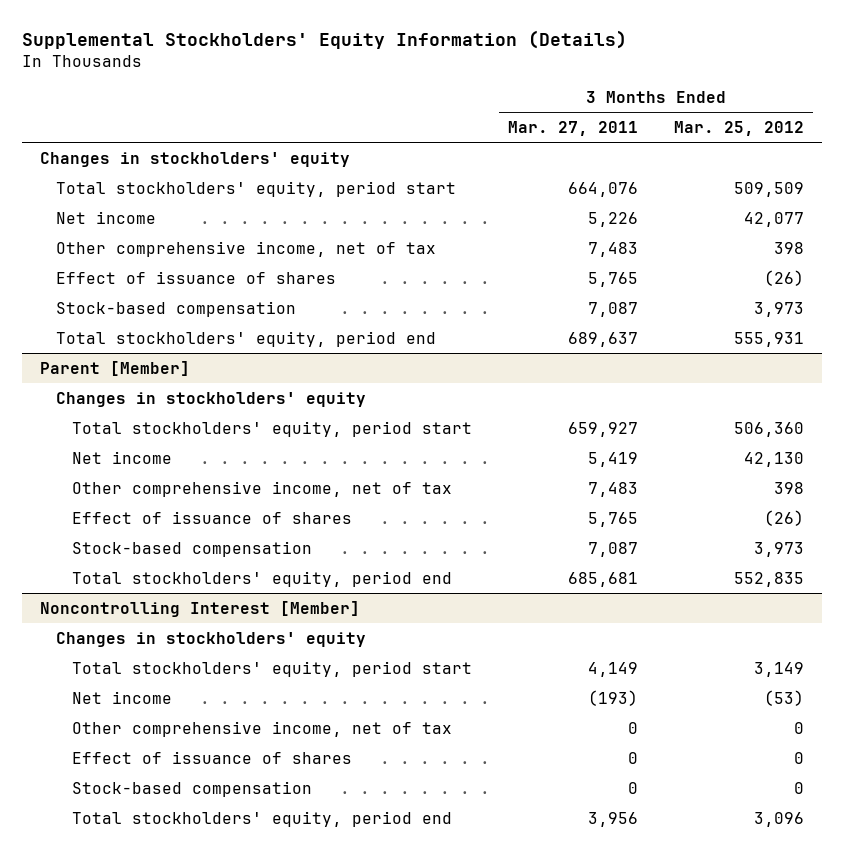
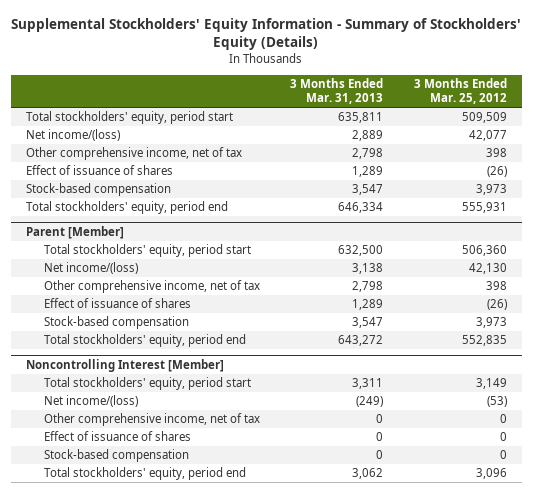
- Supplemental Stockholders' Equity Information (Details)
+ Supplemental Stockholders' Equity Information - Summary of Stockholders' Equity (Details)
- | 3 Months Ended Mar. 27, 2011 | 3 Months Ended Mar. 25, 2012
+ | 3 Months Ended Mar. 31, 2013 | 3 Months Ended Mar. 25, 2012
- Changes in stockholders' equity
- Net income | 5,226 | 42,077
+ Net income/(loss) | 2,889 | 42,077
@ Parent [Member]
- Changes in stockholders' equity
- Net income | 5,419 | 42,130
+ Net income/(loss) | 3,138 | 42,130
@ Noncontrolling Interest [Member]
- Changes in stockholders' equity
- Net income | (193) | (53)
+ Net income/(loss) | (249) | (53)

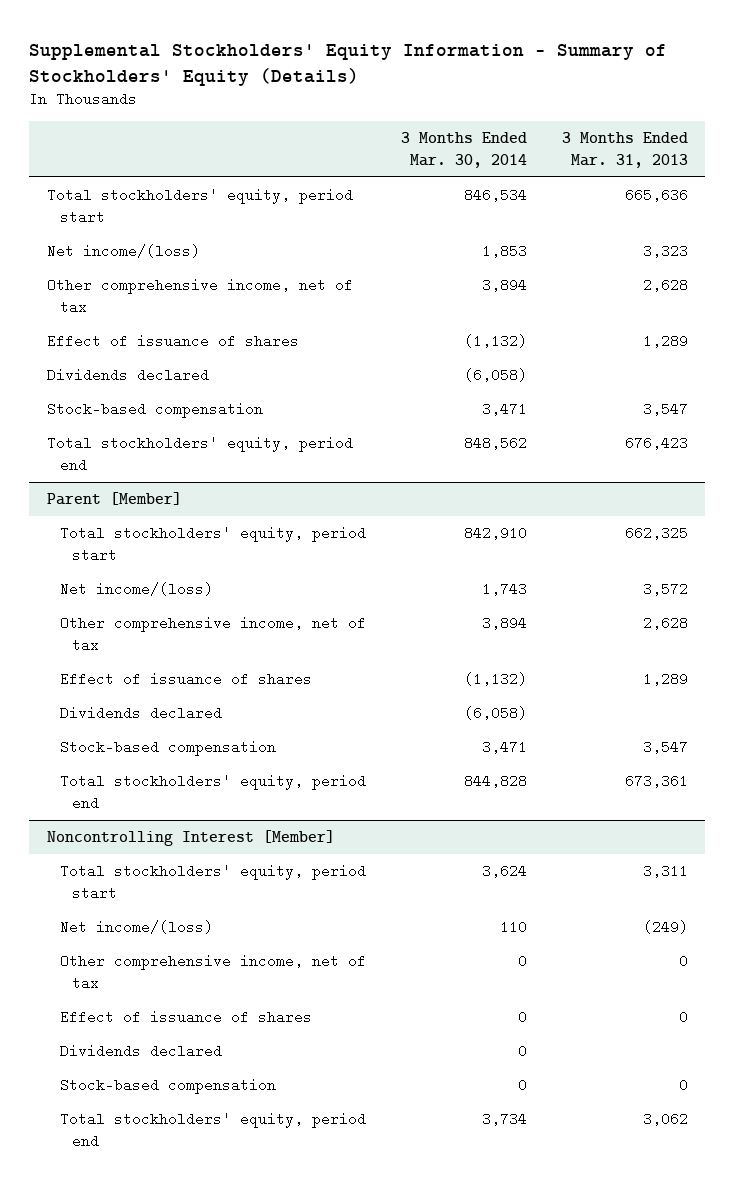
- | 3 Months Ended Mar. 31, 2013 | 3 Months Ended Mar. 25, 2012
+ | 3 Months Ended Mar. 30, 2014 | 3 Months Ended Mar. 31, 2013
- Total stockholders' equity, period start | 635,811 | 509,509
- Net income/(loss) | 2,889 | 42,077
- Other comprehensive income, net of tax | 2,798 | 398
+ Total stockholders' equity, period start | 846,534 | 665,636
+ Net income/(loss) | 1,853 | 3,323
+ Other comprehensive income, net of tax | 3,894 | 2,628
+ Dividends declared | (6,058) |
- Total stockholders' equity, period end | 646,334 | 555,931
+ Total stockholders' equity, period end | 848,562 | 676,423
@ Parent [Member]
- Total stockholders' equity, period start | 632,500 | 506,360
- Net income/(loss) | 3,138 | 42,130
- Other comprehensive income, net of tax | 2,798 | 398
+ Total stockholders' equity, period start | 842,910 | 662,325
+ Net income/(loss) | 1,743 | 3,572
+ Other comprehensive income, net of tax | 3,894 | 2,628
+ Dividends declared | (6,058) |
- Total stockholders' equity, period end | 643,272 | 552,835
+ Total stockholders' equity, period end | 844,828 | 673,361
@ Noncontrolling Interest [Member]
+ Dividends declared | 0 |

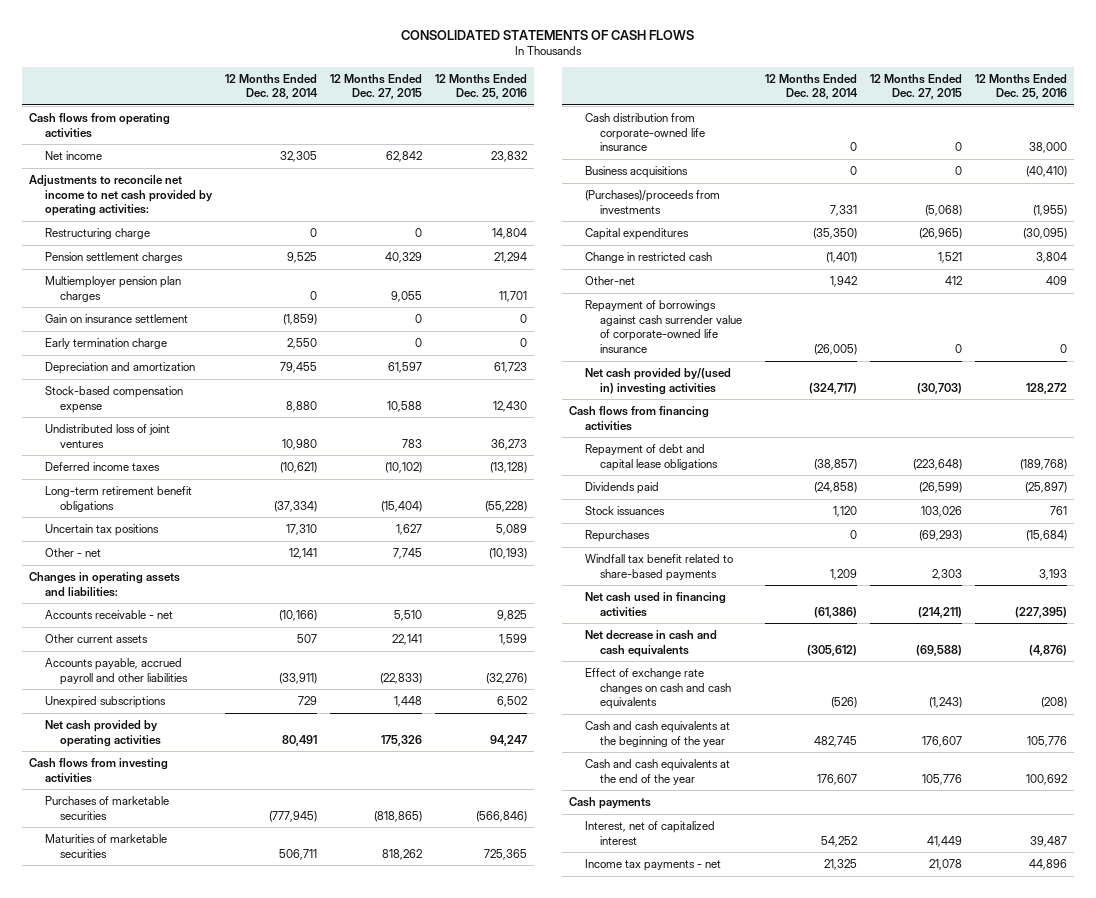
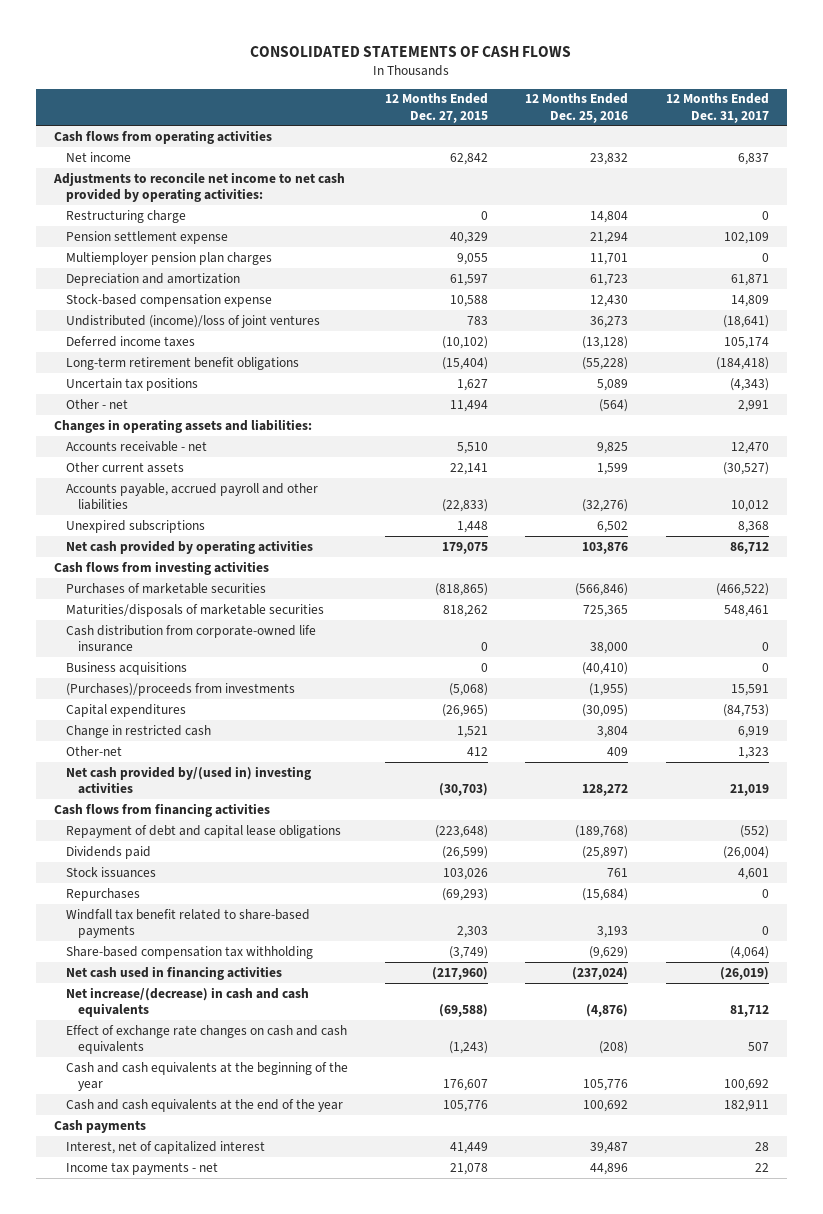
- | 12 Months Ended Dec. 28, 2014 | 12 Months Ended Dec. 27, 2015 | 12 Months Ended Dec. 25, 2016
+ | 12 Months Ended Dec. 27, 2015 | 12 Months Ended Dec. 25, 2016 | 12 Months Ended Dec. 31, 2017
- Pension settlement charges | 9,525 | 40,329 | 21,294
+ Pension settlement expense | 40,329 | 21,294 | 102,109
- Gain on insurance settlement | (1,859) | 0 | 0
- Early termination charge | 2,550 | 0 | 0
- Undistributed loss of joint ventures | 10,980 | 783 | 36,273
+ Undistributed (income)/loss of joint ventures | 783 | 36,273 | (18,641)
- Other - net | 12,141 | 7,745 | (10,193)
+ Other - net | 11,494 | (564) | 2,991
- Net cash provided by operating activities | 80,491 | 175,326 | 94,247
+ Net cash provided by operating activities | 179,075 | 103,876 | 86,712
- Maturities of marketable securities | 506,711 | 818,262 | 725,365
+ Maturities/disposals of marketable securities | 818,262 | 725,365 | 548,461
- Repayment of borrowings against cash surrender value of corporate-owned life insurance | (26,005) | 0 | 0
- Net cash used in financing activities | (61,386) | (214,211) | (227,395)
- Net decrease in cash and cash equivalents | (305,612) | (69,588) | (4,876)
+ Share-based compensation tax withholding | (3,749) | (9,629) | (4,064)
+ Net cash used in financing activities | (217,960) | (237,024) | (26,019)
+ Net increase/(decrease) in cash and cash equivalents | (69,588) | (4,876) | 81,712

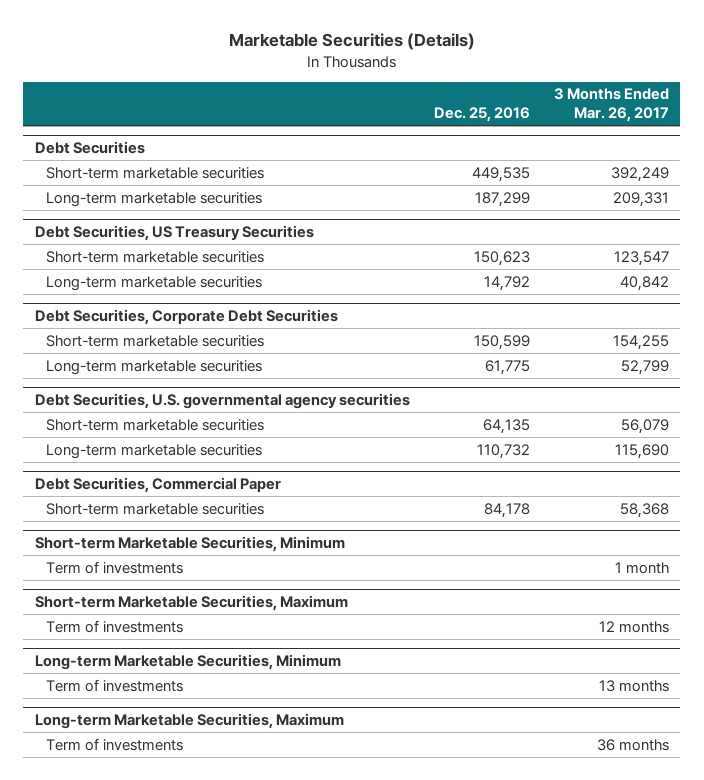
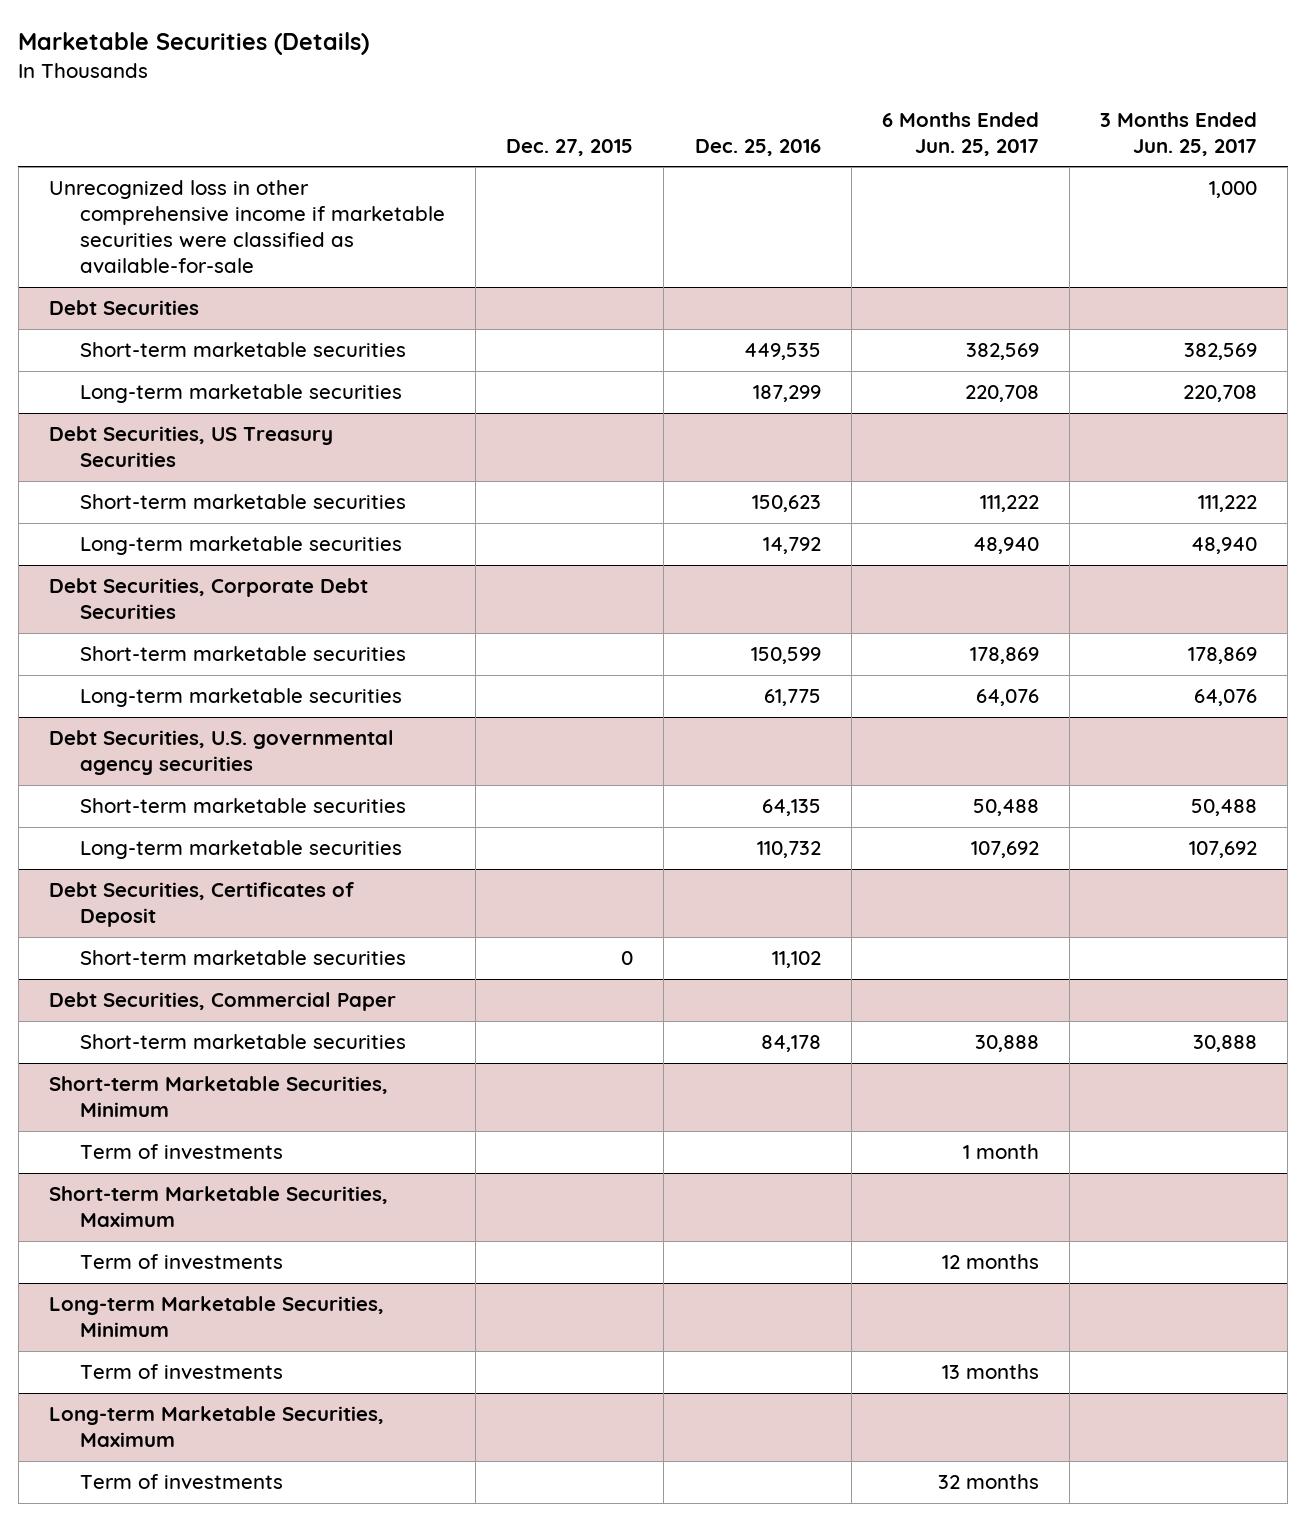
- | Dec. 25, 2016 | 3 Months Ended Mar. 26, 2017
+ | Dec. 27, 2015 | Dec. 25, 2016 | 6 Months Ended Jun. 25, 2017 | 3 Months Ended Jun. 25, 2017
+ Unrecognized loss in other comprehensive income if marketable securities were classified as available-for-sale | | | | 1,000
+ Debt Securities, Certificates of Deposit
+ Short-term marketable securities | 0 | 11,102 | |

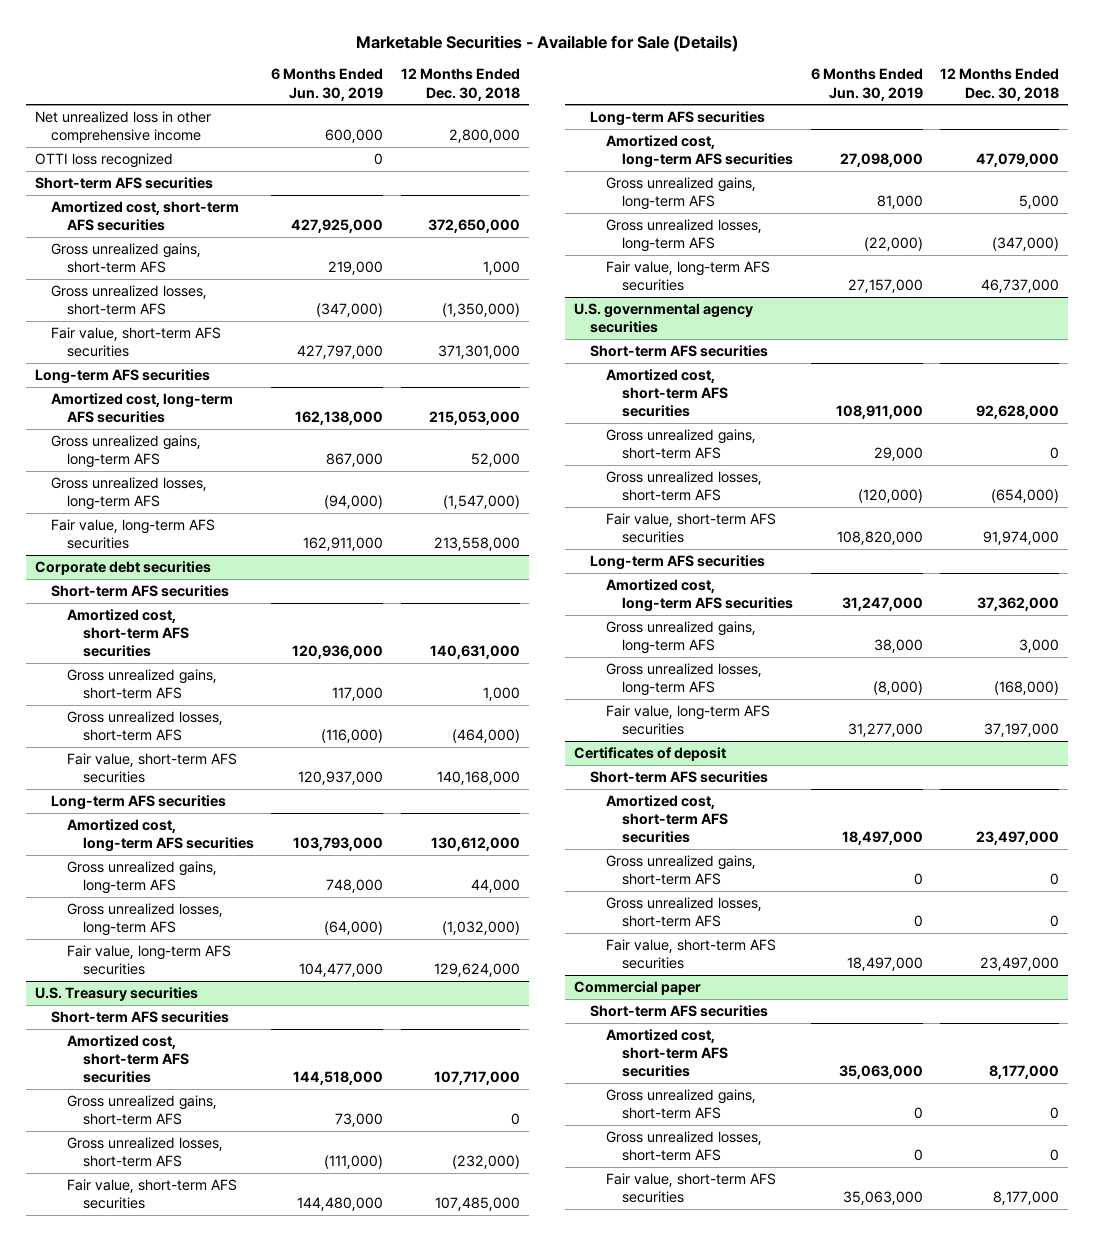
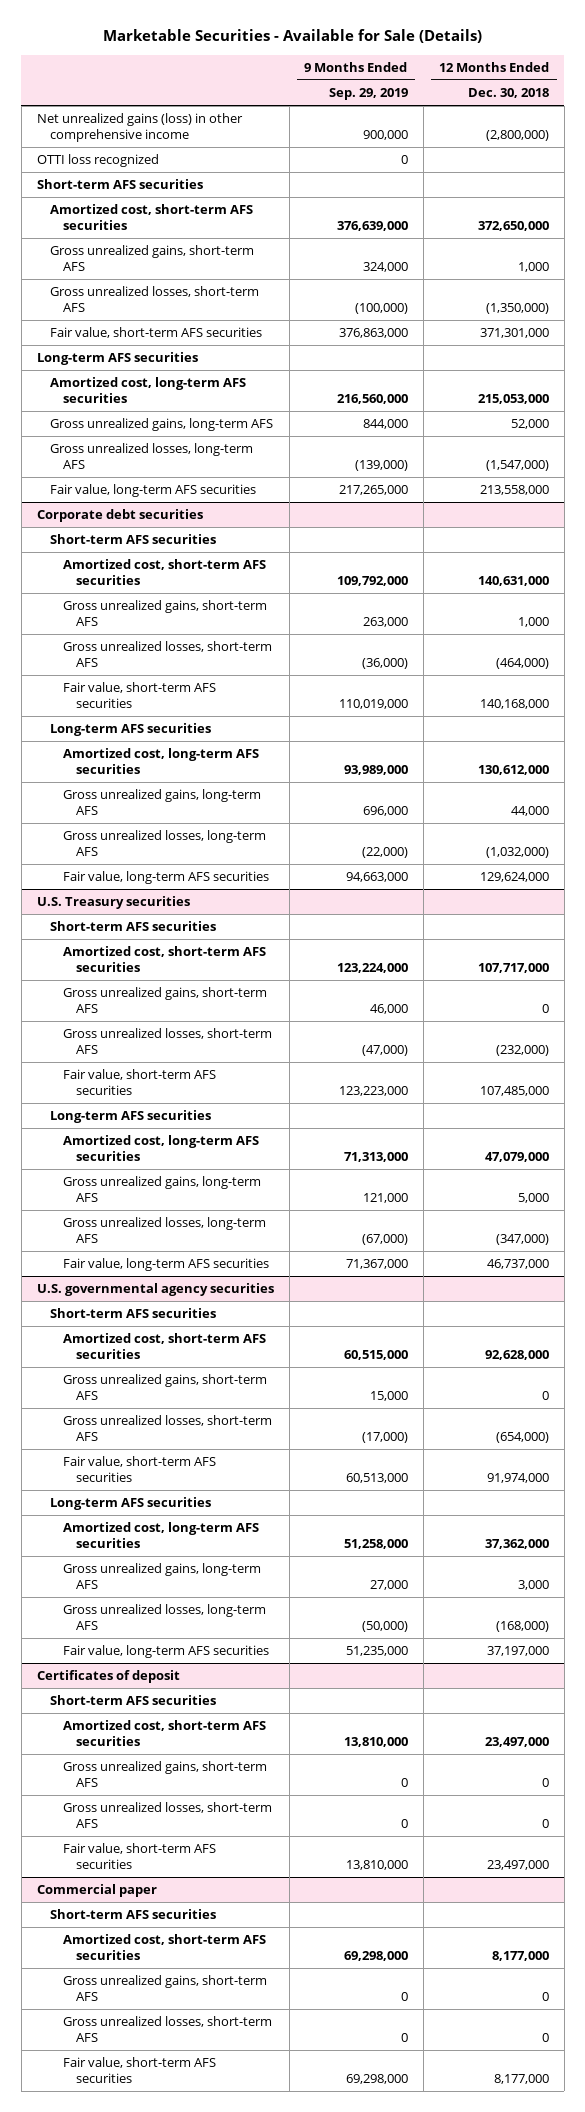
- | 6 Months Ended Jun. 30, 2019 | 12 Months Ended Dec. 30, 2018
+ | 9 Months Ended Sep. 29, 2019 | 12 Months Ended Dec. 30, 2018
- Net unrealized loss in other comprehensive income | 600,000 | 2,800,000
+ Net unrealized gains (loss) in other comprehensive income | 900,000 | (2,800,000)

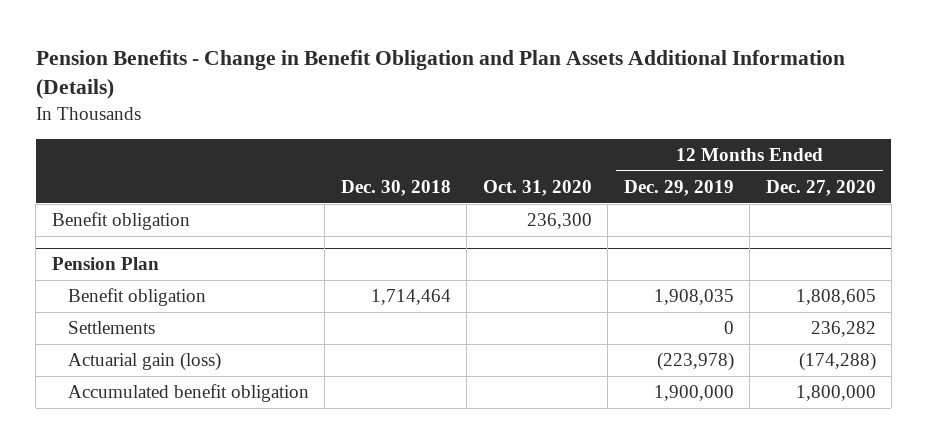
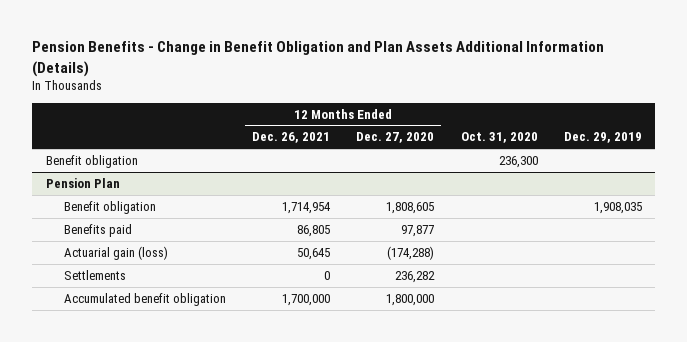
- | Dec. 30, 2018 | Oct. 31, 2020 | 12 Months Ended Dec. 29, 2019 | 12 Months Ended Dec. 27, 2020
+ | 12 Months Ended Dec. 26, 2021 | 12 Months Ended Dec. 27, 2020 | Oct. 31, 2020 | Dec. 29, 2019
@ Pension Plan
+ Benefits paid | 86,805 | 97,877 | |
moved down: Settlements | 0 | 236,282 | |

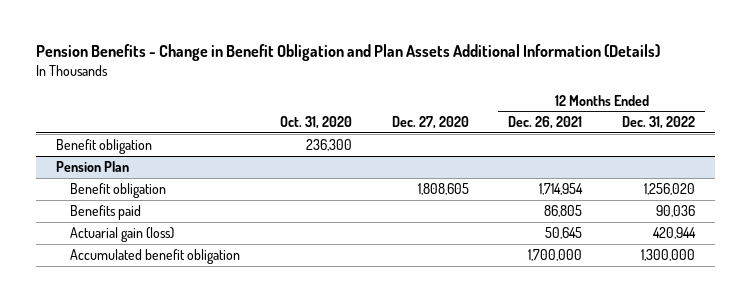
- | 12 Months Ended Dec. 26, 2021 | 12 Months Ended Dec. 27, 2020 | Oct. 31, 2020 | Dec. 29, 2019
+ | Oct. 31, 2020 | Dec. 27, 2020 | 12 Months Ended Dec. 26, 2021 | 12 Months Ended Dec. 31, 2022
@ Pension Plan
- Settlements | 0 | 236,282 | |

